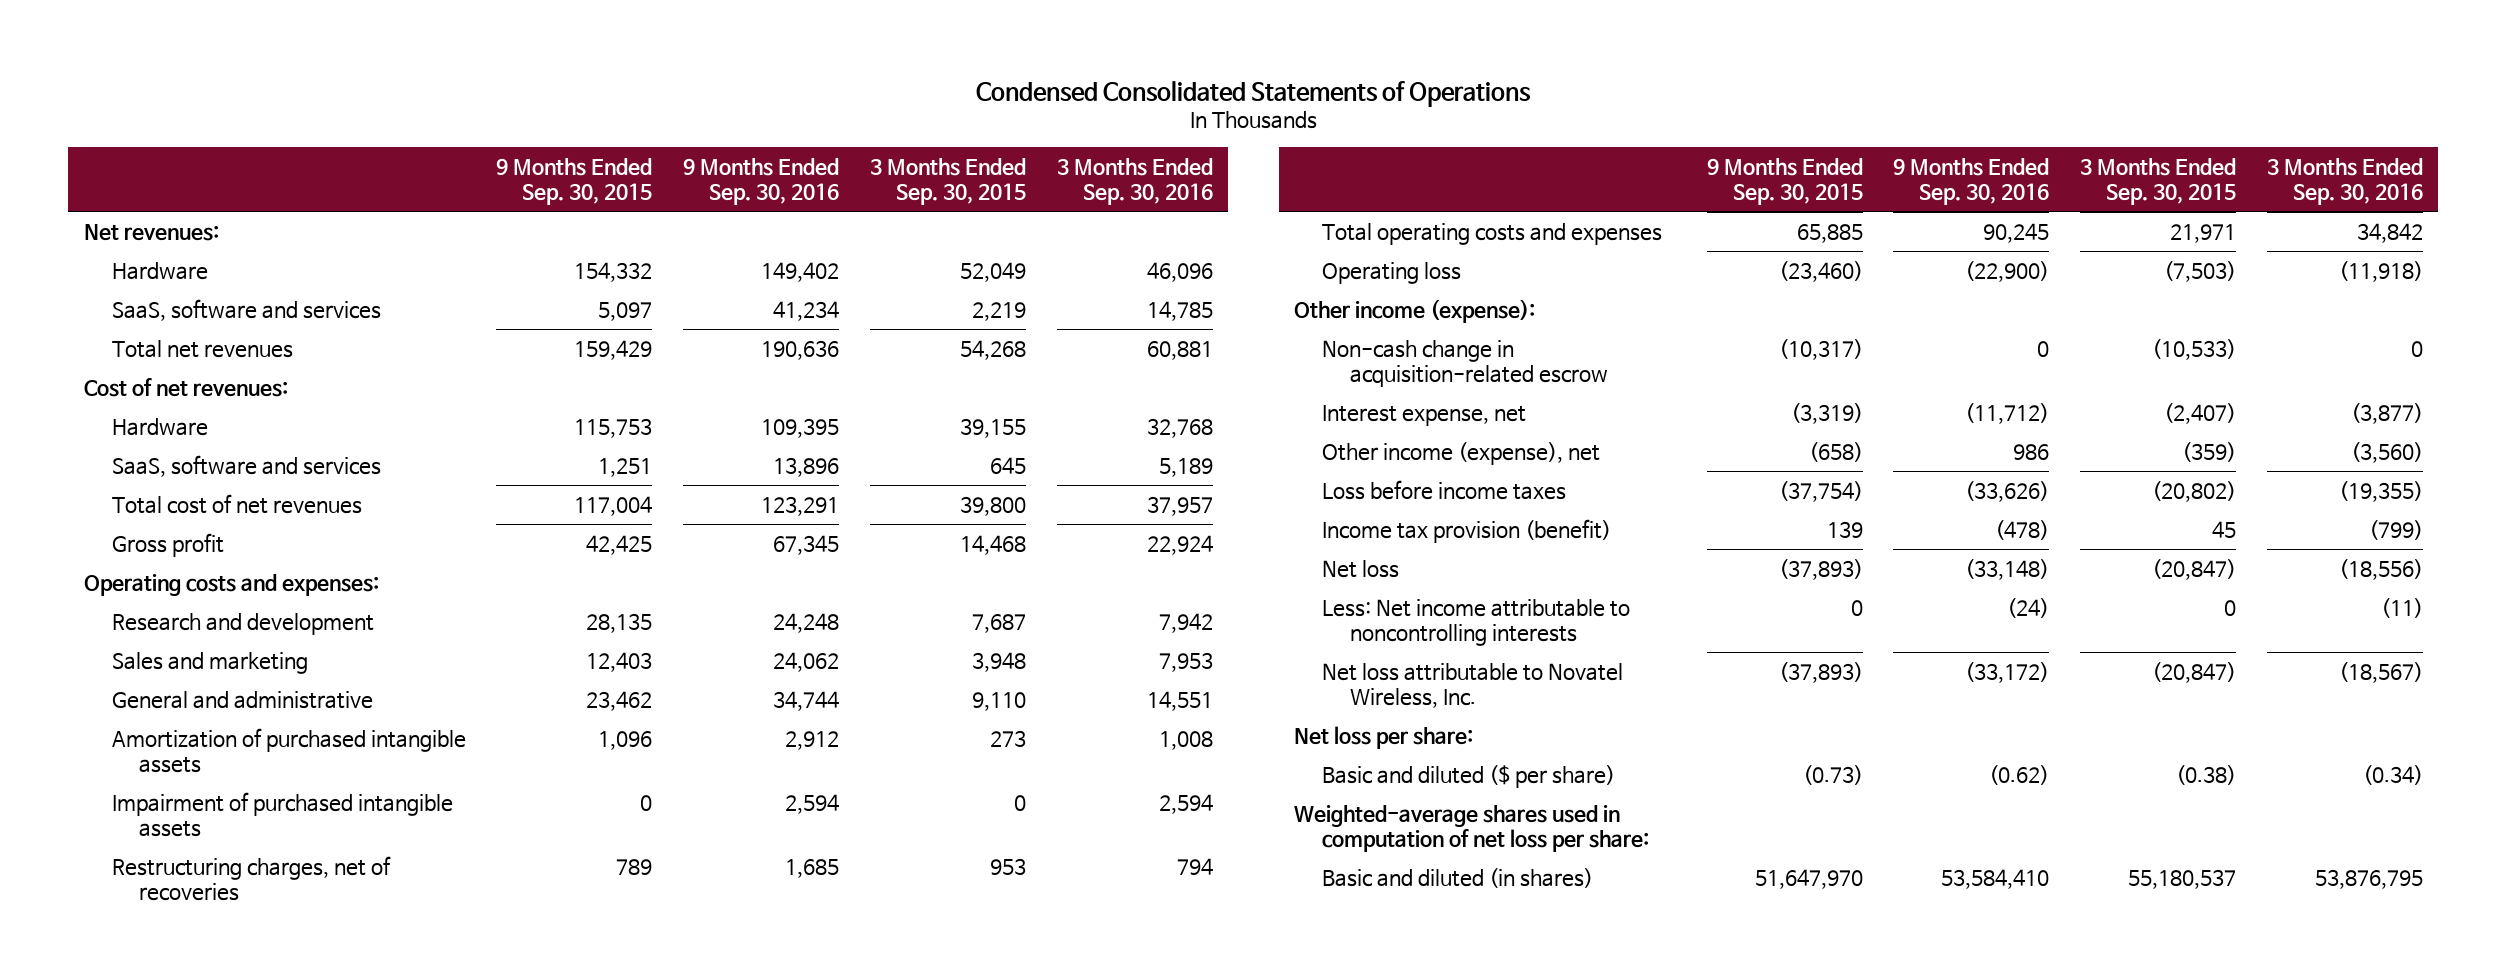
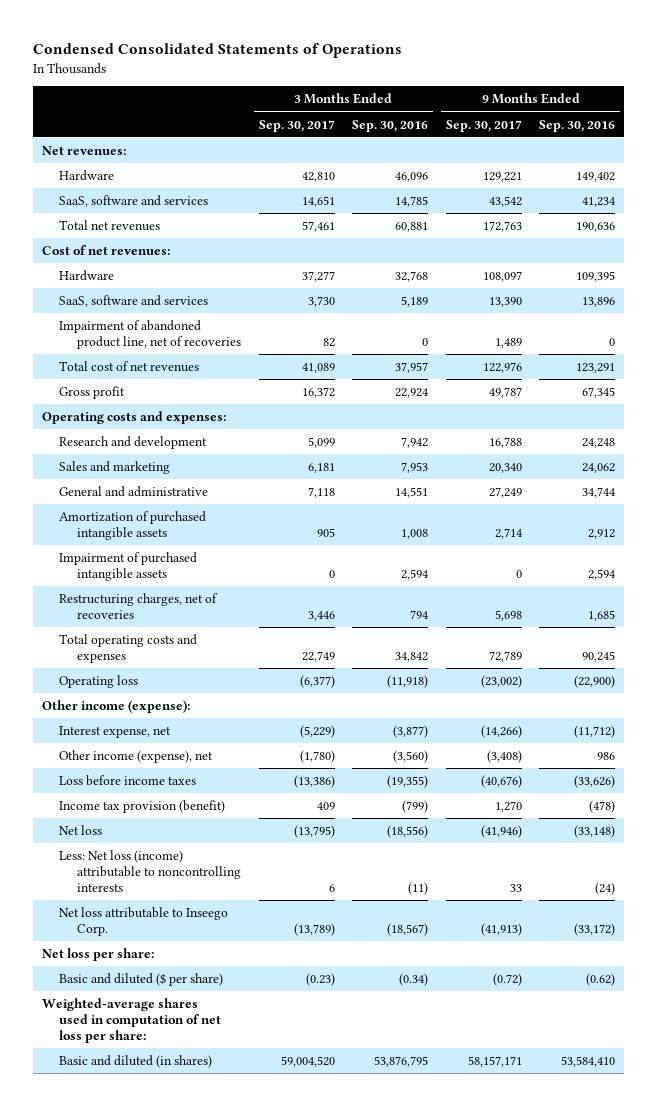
- | 9 Months Ended Sep. 30, 2015 | 9 Months Ended Sep. 30, 2016 | 3 Months Ended Sep. 30, 2015 | 3 Months Ended Sep. 30, 2016
+ | 3 Months Ended Sep. 30, 2017 | 3 Months Ended Sep. 30, 2016 | 9 Months Ended Sep. 30, 2017 | 9 Months Ended Sep. 30, 2016
+ Impairment of abandoned product line, net of recoveries | 82 | 0 | 1,489 | 0
- Non-cash change in acquisition-related escrow | (10,317) | 0 | (10,533) | 0
- Less: Net income attributable to noncontrolling interests | 0 | (24) | 0 | (11)
- Net loss attributable to Novatel Wireless, Inc. | (37,893) | (33,172) | (20,847) | (18,567)
+ Less: Net loss (income) attributable to noncontrolling interests | 6 | (11) | 33 | (24)
+ Net loss attributable to Inseego Corp. | (13,789) | (18,567) | (41,913) | (33,172)

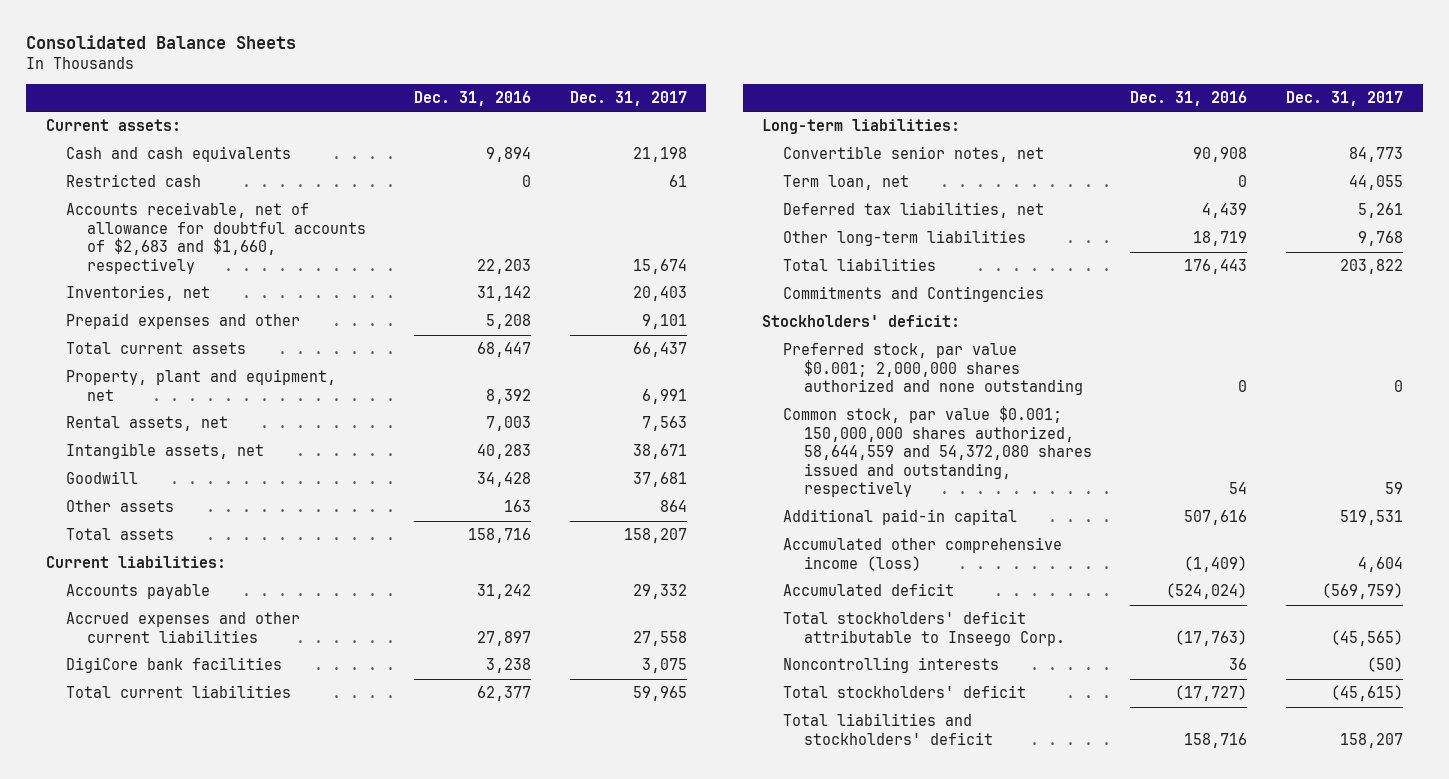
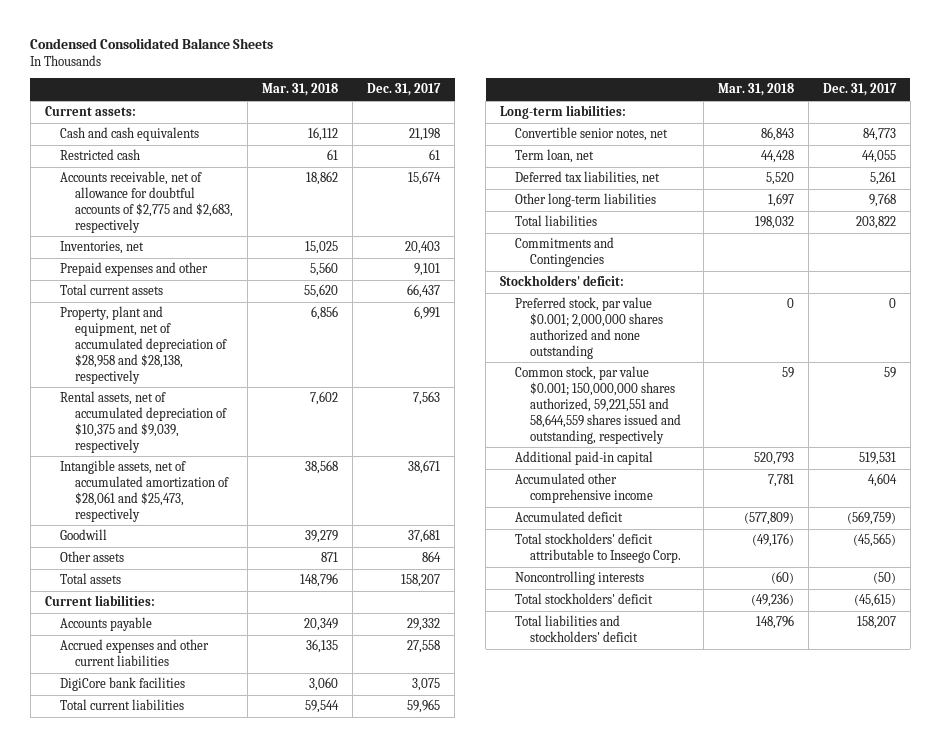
- Consolidated Balance Sheets
+ Condensed Consolidated Balance Sheets
- | Dec. 31, 2016 | Dec. 31, 2017
+ | Mar. 31, 2018 | Dec. 31, 2017
- Accounts receivable, net of allowance for doubtful accounts of $2,683 and $1,660, respectively | 22,203 | 15,674
+ Accounts receivable, net of allowance for doubtful accounts of $2,775 and $2,683, respectively | 18,862 | 15,674
- Property, plant and equipment, net | 8,392 | 6,991
- Rental assets, net | 7,003 | 7,563
- Intangible assets, net | 40,283 | 38,671
+ Property, plant and equipment, net of accumulated depreciation of $28,958 and $28,138, respectively | 6,856 | 6,991
+ Rental assets, net of accumulated depreciation of $10,375 and $9,039, respectively | 7,602 | 7,563
+ Intangible assets, net of accumulated amortization of $28,061 and $25,473, respectively | 38,568 | 38,671
- Common stock, par value $0.001; 150,000,000 shares authorized, 58,644,559 and 54,372,080 shares issued and outstanding, respectively | 54 | 59
+ Common stock, par value $0.001; 150,000,000 shares authorized, 59,221,551 and 58,644,559 shares issued and outstanding, respectively | 59 | 59
- Accumulated other comprehensive income (loss) | (1,409) | 4,604
+ Accumulated other comprehensive income | 7,781 | 4,604

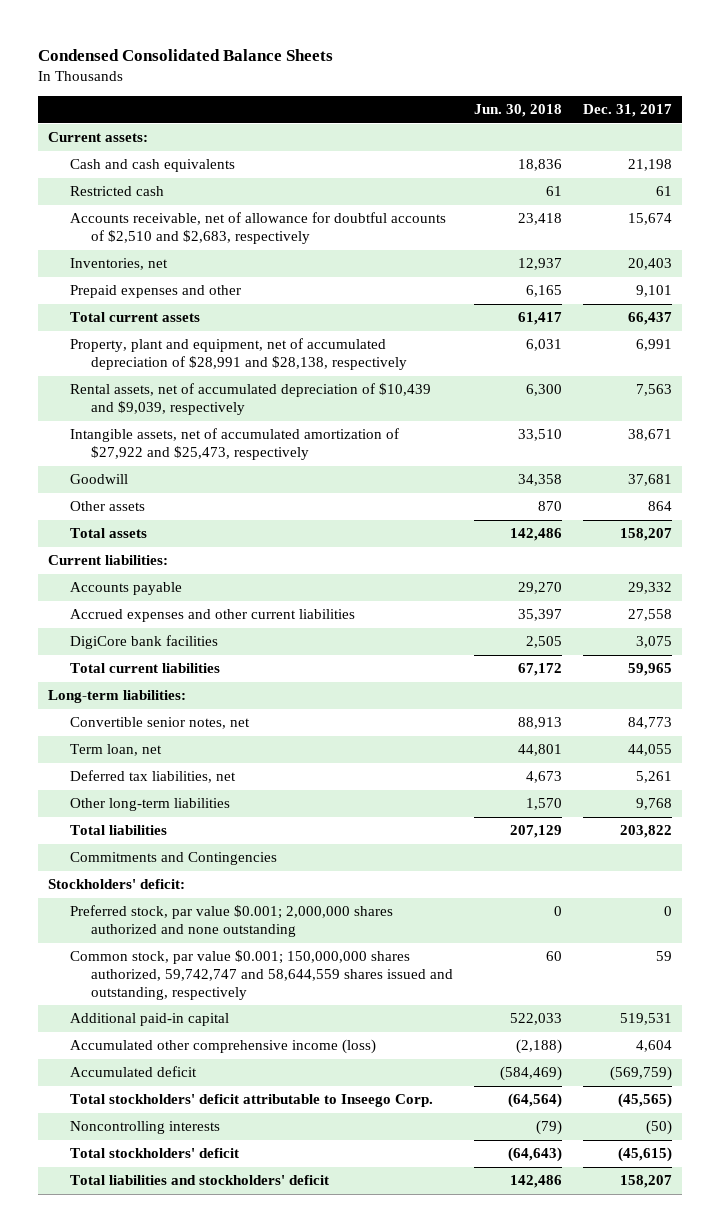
- | Mar. 31, 2018 | Dec. 31, 2017
+ | Jun. 30, 2018 | Dec. 31, 2017
- Accounts receivable, net of allowance for doubtful accounts of $2,775 and $2,683, respectively | 18,862 | 15,674
+ Accounts receivable, net of allowance for doubtful accounts of $2,510 and $2,683, respectively | 23,418 | 15,674
- Property, plant and equipment, net of accumulated depreciation of $28,958 and $28,138, respectively | 6,856 | 6,991
- Rental assets, net of accumulated depreciation of $10,375 and $9,039, respectively | 7,602 | 7,563
- Intangible assets, net of accumulated amortization of $28,061 and $25,473, respectively | 38,568 | 38,671
+ Property, plant and equipment, net of accumulated depreciation of $28,991 and $28,138, respectively | 6,031 | 6,991
+ Rental assets, net of accumulated depreciation of $10,439 and $9,039, respectively | 6,300 | 7,563
+ Intangible assets, net of accumulated amortization of $27,922 and $25,473, respectively | 33,510 | 38,671
- Common stock, par value $0.001; 150,000,000 shares authorized, 59,221,551 and 58,644,559 shares issued and outstanding, respectively | 59 | 59
+ Common stock, par value $0.001; 150,000,000 shares authorized, 59,742,747 and 58,644,559 shares issued and outstanding, respectively | 60 | 59
- Accumulated other comprehensive income | 7,781 | 4,604
+ Accumulated other comprehensive income (loss) | (2,188) | 4,604

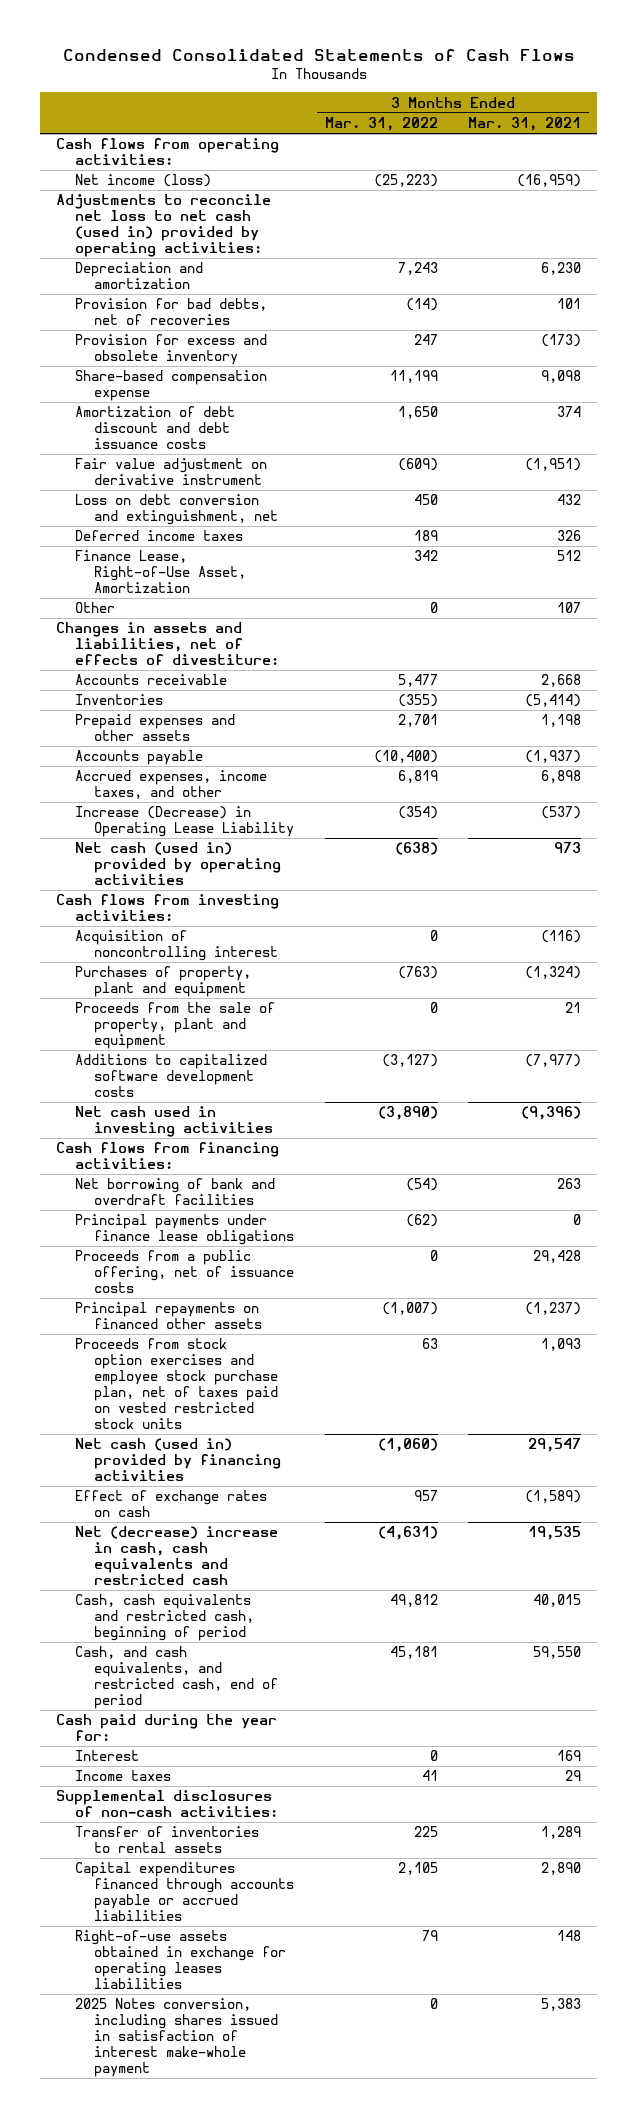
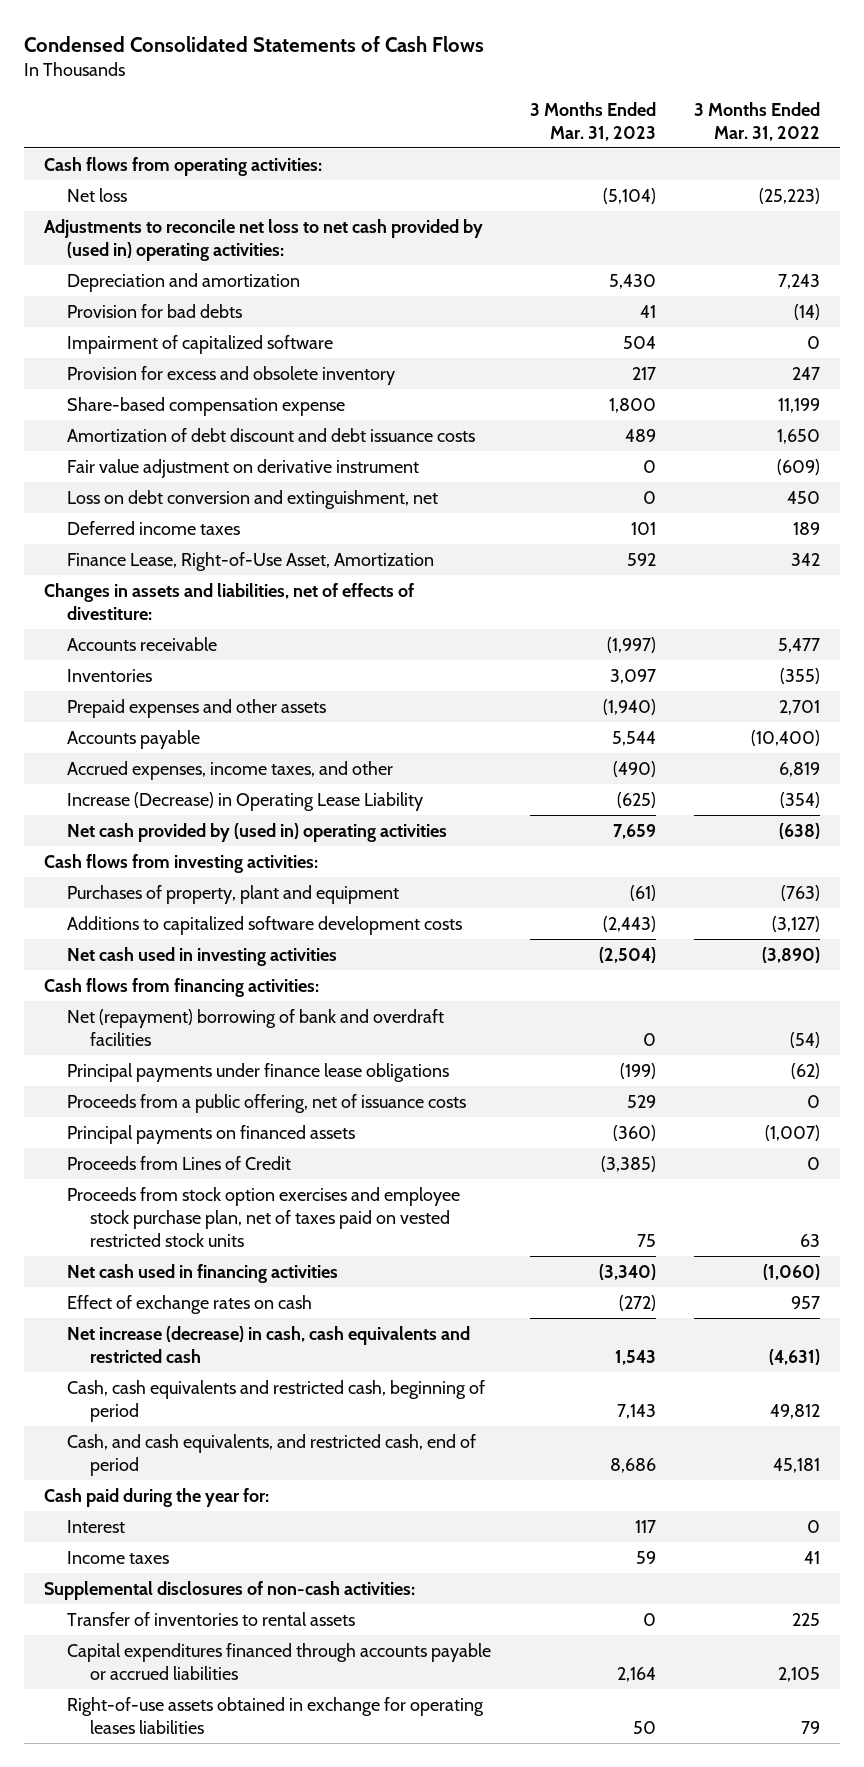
- | 3 Months Ended Mar. 31, 2022 | 3 Months Ended Mar. 31, 2021
+ | 3 Months Ended Mar. 31, 2023 | 3 Months Ended Mar. 31, 2022
- Net income (loss) | (25,223) | (16,959)
- Adjustments to reconcile net loss to net cash (used in) provided by operating activities:
+ Net loss | (5,104) | (25,223)
+ Adjustments to reconcile net loss to net cash provided by (used in) operating activities:
- Provision for bad debts, net of recoveries | (14) | 101
+ Provision for bad debts | 41 | (14)
+ Impairment of capitalized software | 504 | 0
- Other | 0 | 107
- Net cash (used in) provided by operating activities | (638) | 973
+ Net cash provided by (used in) operating activities | 7,659 | (638)
- Acquisition of noncontrolling interest | 0 | (116)
- Proceeds from the sale of property, plant and equipment | 0 | 21
- Net borrowing of bank and overdraft facilities | (54) | 263
+ Net (repayment) borrowing of bank and overdraft facilities | 0 | (54)
- Principal repayments on financed other assets | (1,007) | (1,237)
+ Principal payments on financed assets | (360) | (1,007)
+ Proceeds from Lines of Credit | (3,385) | 0
- Net cash (used in) provided by financing activities | (1,060) | 29,547
+ Net cash used in financing activities | (3,340) | (1,060)
- Net (decrease) increase in cash, cash equivalents and restricted cash | (4,631) | 19,535
+ Net increase (decrease) in cash, cash equivalents and restricted cash | 1,543 | (4,631)
- 2025 Notes conversion, including shares issued in satisfaction of interest make-whole payment | 0 | 5,383

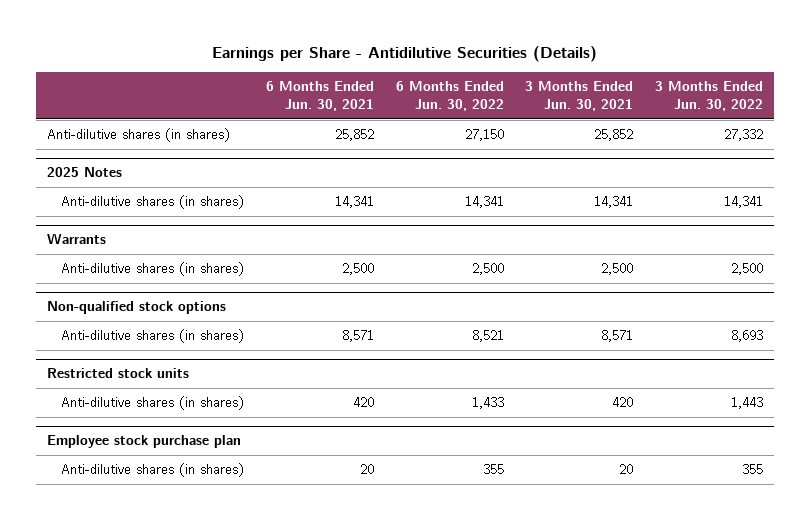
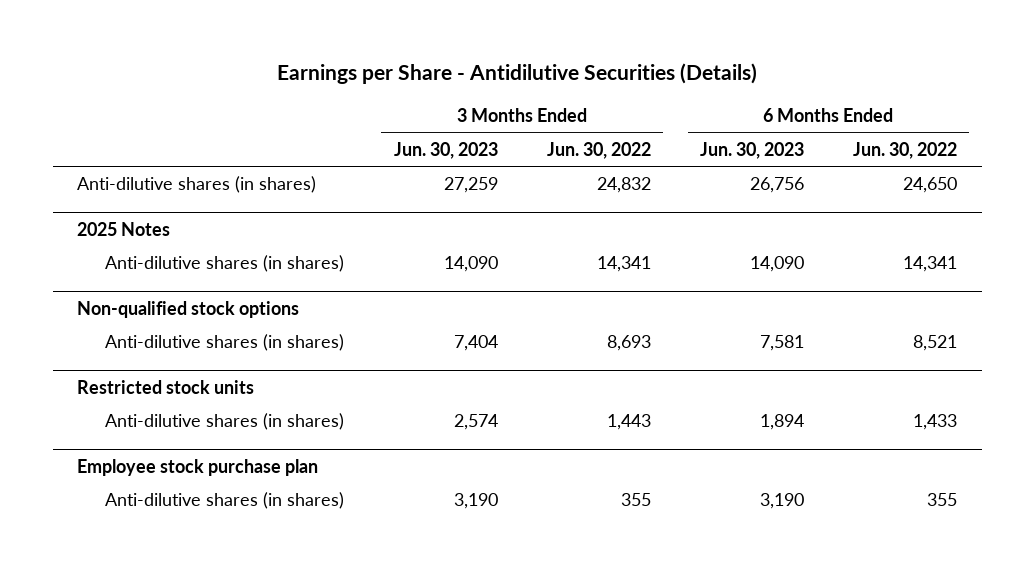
- | 6 Months Ended Jun. 30, 2021 | 6 Months Ended Jun. 30, 2022 | 3 Months Ended Jun. 30, 2021 | 3 Months Ended Jun. 30, 2022
+ | 3 Months Ended Jun. 30, 2023 | 3 Months Ended Jun. 30, 2022 | 6 Months Ended Jun. 30, 2023 | 6 Months Ended Jun. 30, 2022
- Anti-dilutive shares (in shares) | 25,852 | 27,150 | 25,852 | 27,332
+ Anti-dilutive shares (in shares) | 27,259 | 24,832 | 26,756 | 24,650
- Warrants
- Anti-dilutive shares (in shares) | 2,500 | 2,500 | 2,500 | 2,500

